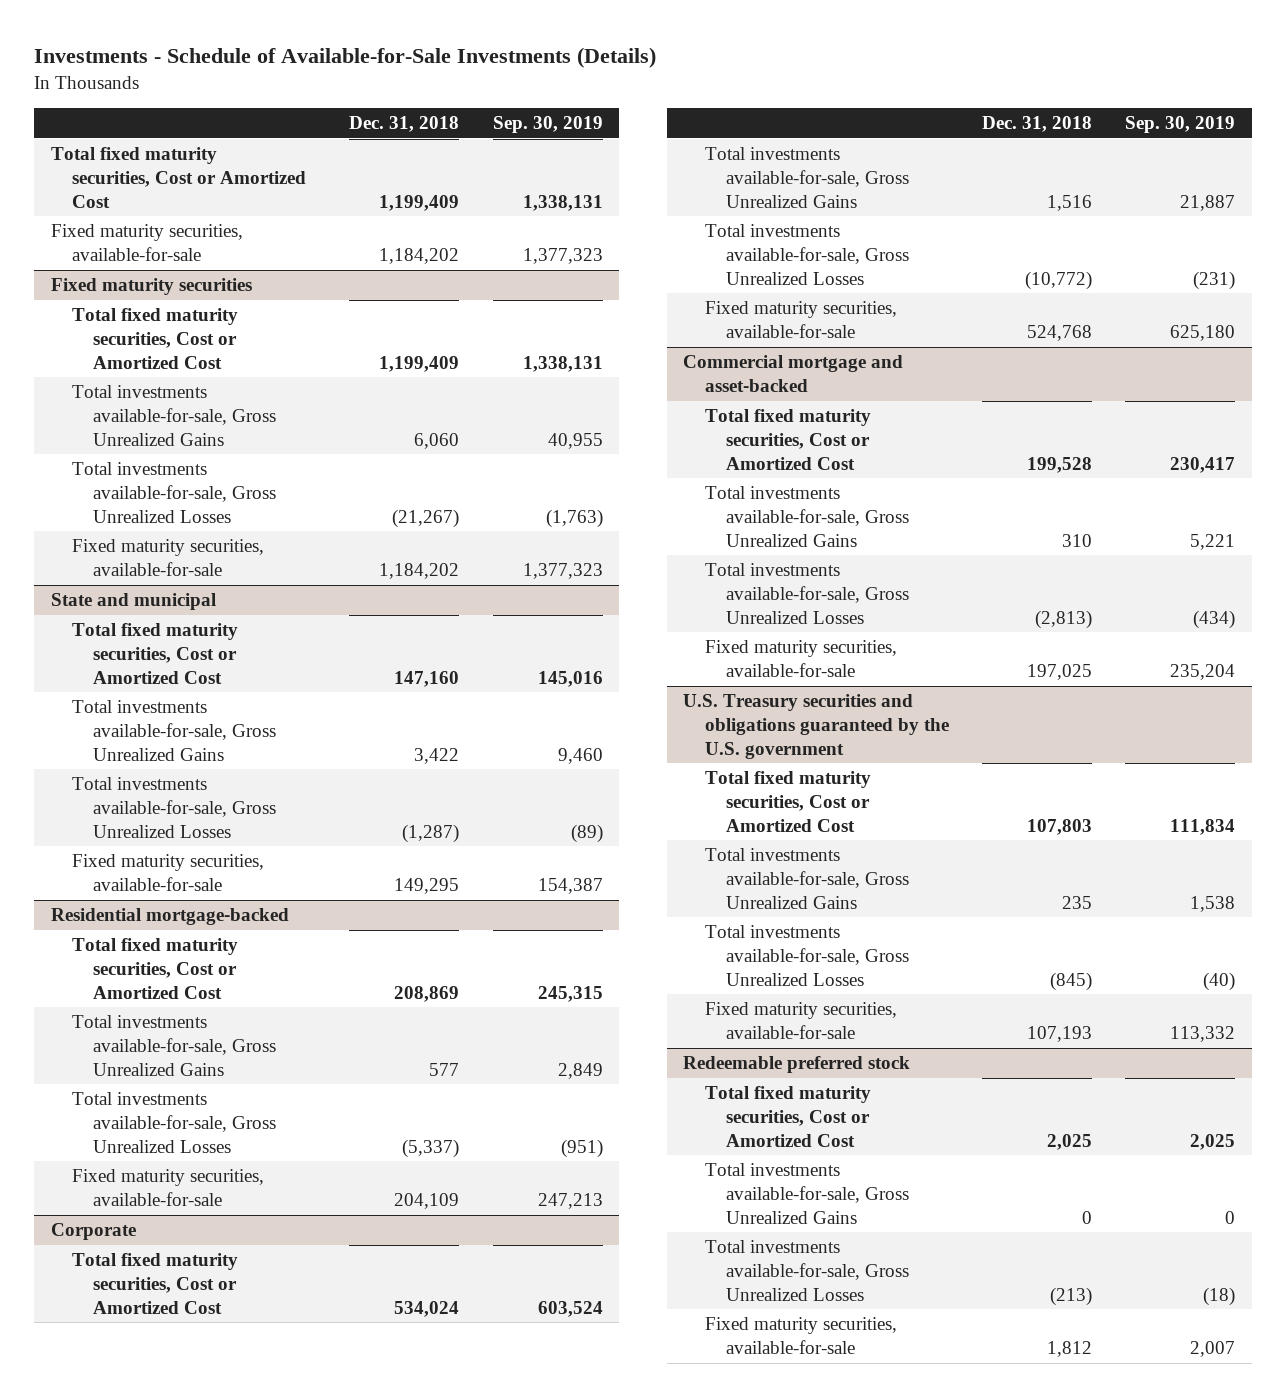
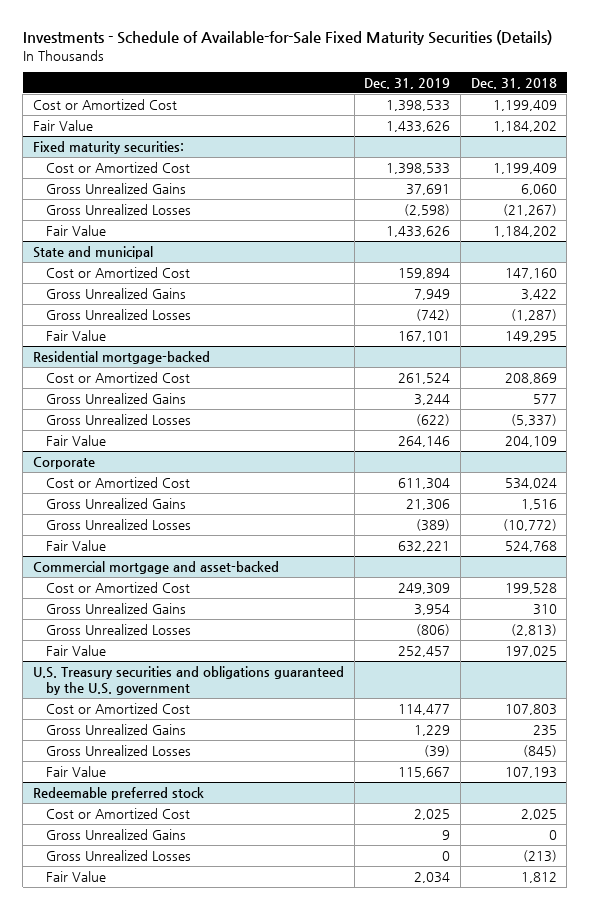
- Investments - Schedule of Available-for-Sale Investments (Details)
+ Investments - Schedule of Available-for-Sale Fixed Maturity Securities (Details)
- | Dec. 31, 2018 | Sep. 30, 2019
+ | Dec. 31, 2019 | Dec. 31, 2018
- Total fixed maturity securities, Cost or Amortized Cost | 1,199,409 | 1,338,131
- Fixed maturity securities, available-for-sale | 1,184,202 | 1,377,323
- Fixed maturity securities
- Total fixed maturity securities, Cost or Amortized Cost | 1,199,409 | 1,338,131
- Total investments available-for-sale, Gross Unrealized Gains | 6,060 | 40,955
- Total investments available-for-sale, Gross Unrealized Losses | (21,267) | (1,763)
- Fixed maturity securities, available-for-sale | 1,184,202 | 1,377,323
+ Cost or Amortized Cost | 1,398,533 | 1,199,409
+ Fair Value | 1,433,626 | 1,184,202
+ Fixed maturity securities:
+ Cost or Amortized Cost | 1,398,533 | 1,199,409
+ Gross Unrealized Gains | 37,691 | 6,060
+ Gross Unrealized Losses | (2,598) | (21,267)
+ Fair Value | 1,433,626 | 1,184,202
@ State and municipal
- Total fixed maturity securities, Cost or Amortized Cost | 147,160 | 145,016
- Total investments available-for-sale, Gross Unrealized Gains | 3,422 | 9,460
- Total investments available-for-sale, Gross Unrealized Losses | (1,287) | (89)
- Fixed maturity securities, available-for-sale | 149,295 | 154,387
+ Cost or Amortized Cost | 159,894 | 147,160
+ Gross Unrealized Gains | 7,949 | 3,422
+ Gross Unrealized Losses | (742) | (1,287)
+ Fair Value | 167,101 | 149,295
@ Residential mortgage-backed
- Total fixed maturity securities, Cost or Amortized Cost | 208,869 | 245,315
- Total investments available-for-sale, Gross Unrealized Gains | 577 | 2,849
- Total investments available-for-sale, Gross Unrealized Losses | (5,337) | (951)
- Fixed maturity securities, available-for-sale | 204,109 | 247,213
+ Cost or Amortized Cost | 261,524 | 208,869
+ Gross Unrealized Gains | 3,244 | 577
+ Gross Unrealized Losses | (622) | (5,337)
+ Fair Value | 264,146 | 204,109
@ Corporate
- Total fixed maturity securities, Cost or Amortized Cost | 534,024 | 603,524
- Total investments available-for-sale, Gross Unrealized Gains | 1,516 | 21,887
- Total investments available-for-sale, Gross Unrealized Losses | (10,772) | (231)
- Fixed maturity securities, available-for-sale | 524,768 | 625,180
+ Cost or Amortized Cost | 611,304 | 534,024
+ Gross Unrealized Gains | 21,306 | 1,516
+ Gross Unrealized Losses | (389) | (10,772)
+ Fair Value | 632,221 | 524,768
@ Commercial mortgage and asset-backed
- Total fixed maturity securities, Cost or Amortized Cost | 199,528 | 230,417
- Total investments available-for-sale, Gross Unrealized Gains | 310 | 5,221
- Total investments available-for-sale, Gross Unrealized Losses | (2,813) | (434)
- Fixed maturity securities, available-for-sale | 197,025 | 235,204
+ Cost or Amortized Cost | 249,309 | 199,528
+ Gross Unrealized Gains | 3,954 | 310
+ Gross Unrealized Losses | (806) | (2,813)
+ Fair Value | 252,457 | 197,025
@ U.S. Treasury securities and obligations guaranteed by the U.S. government
- Total fixed maturity securities, Cost or Amortized Cost | 107,803 | 111,834
- Total investments available-for-sale, Gross Unrealized Gains | 235 | 1,538
- Total investments available-for-sale, Gross Unrealized Losses | (845) | (40)
- Fixed maturity securities, available-for-sale | 107,193 | 113,332
+ Cost or Amortized Cost | 114,477 | 107,803
+ Gross Unrealized Gains | 1,229 | 235
+ Gross Unrealized Losses | (39) | (845)
+ Fair Value | 115,667 | 107,193
@ Redeemable preferred stock
- Total fixed maturity securities, Cost or Amortized Cost | 2,025 | 2,025
- Total investments available-for-sale, Gross Unrealized Gains | 0 | 0
- Total investments available-for-sale, Gross Unrealized Losses | (213) | (18)
- Fixed maturity securities, available-for-sale | 1,812 | 2,007
+ Cost or Amortized Cost | 2,025 | 2,025
+ Gross Unrealized Gains | 9 | 0
+ Gross Unrealized Losses | 0 | (213)
+ Fair Value | 2,034 | 1,812

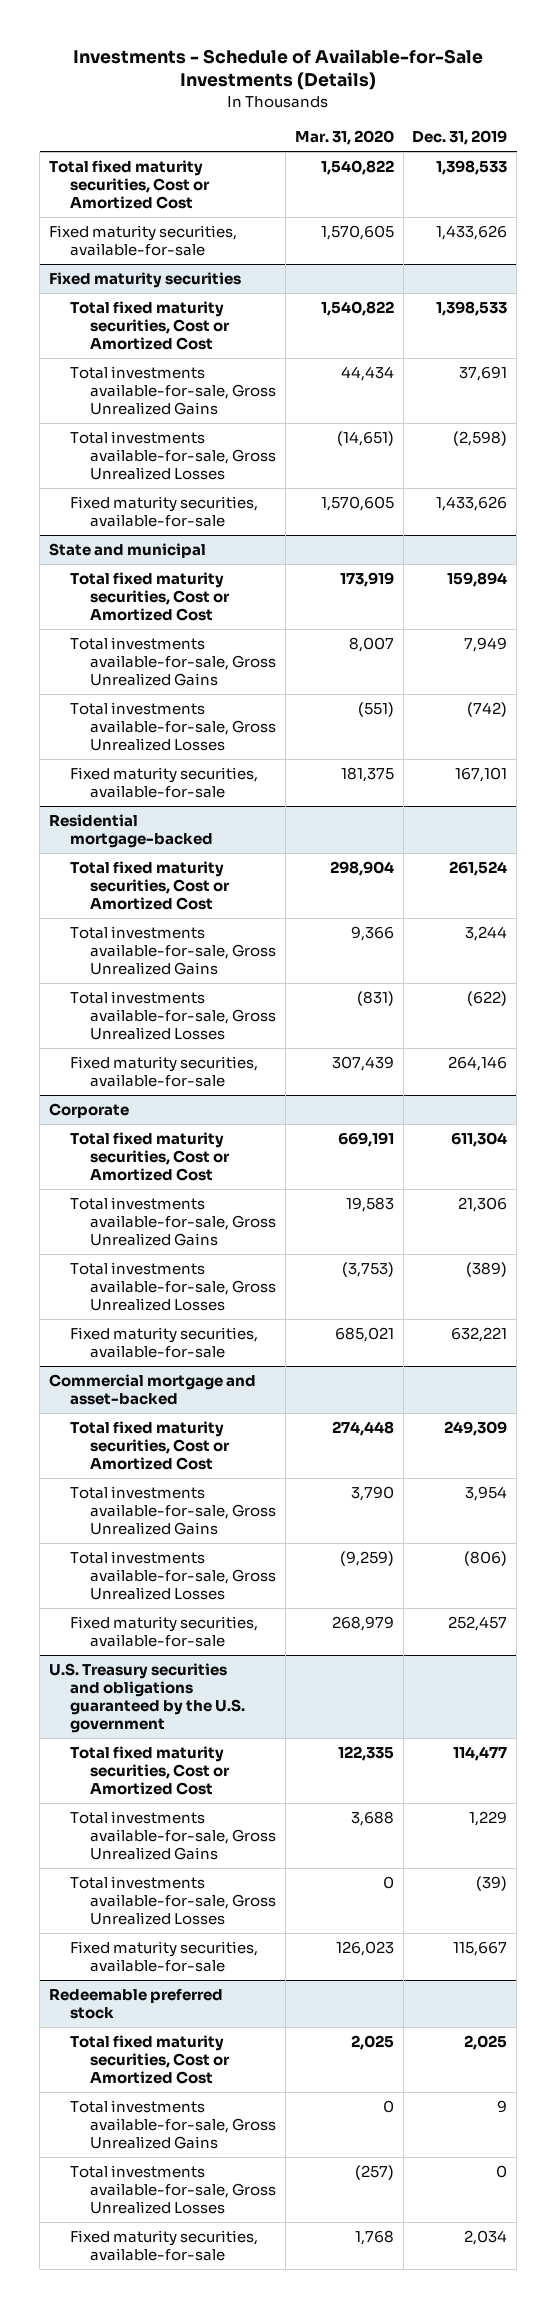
- Investments - Schedule of Available-for-Sale Fixed Maturity Securities (Details)
+ Investments - Schedule of Available-for-Sale Investments (Details)
- | Dec. 31, 2019 | Dec. 31, 2018
+ | Mar. 31, 2020 | Dec. 31, 2019
- Cost or Amortized Cost | 1,398,533 | 1,199,409
- Fair Value | 1,433,626 | 1,184,202
- Fixed maturity securities:
- Cost or Amortized Cost | 1,398,533 | 1,199,409
- Gross Unrealized Gains | 37,691 | 6,060
- Gross Unrealized Losses | (2,598) | (21,267)
- Fair Value | 1,433,626 | 1,184,202
+ Total fixed maturity securities, Cost or Amortized Cost | 1,540,822 | 1,398,533
+ Fixed maturity securities, available-for-sale | 1,570,605 | 1,433,626
+ Fixed maturity securities
+ Total fixed maturity securities, Cost or Amortized Cost | 1,540,822 | 1,398,533
+ Total investments available-for-sale, Gross Unrealized Gains | 44,434 | 37,691
+ Total investments available-for-sale, Gross Unrealized Losses | (14,651) | (2,598)
+ Fixed maturity securities, available-for-sale | 1,570,605 | 1,433,626
@ State and municipal
- Cost or Amortized Cost | 159,894 | 147,160
- Gross Unrealized Gains | 7,949 | 3,422
- Gross Unrealized Losses | (742) | (1,287)
- Fair Value | 167,101 | 149,295
+ Total fixed maturity securities, Cost or Amortized Cost | 173,919 | 159,894
+ Total investments available-for-sale, Gross Unrealized Gains | 8,007 | 7,949
+ Total investments available-for-sale, Gross Unrealized Losses | (551) | (742)
+ Fixed maturity securities, available-for-sale | 181,375 | 167,101
@ Residential mortgage-backed
- Cost or Amortized Cost | 261,524 | 208,869
- Gross Unrealized Gains | 3,244 | 577
- Gross Unrealized Losses | (622) | (5,337)
- Fair Value | 264,146 | 204,109
+ Total fixed maturity securities, Cost or Amortized Cost | 298,904 | 261,524
+ Total investments available-for-sale, Gross Unrealized Gains | 9,366 | 3,244
+ Total investments available-for-sale, Gross Unrealized Losses | (831) | (622)
+ Fixed maturity securities, available-for-sale | 307,439 | 264,146
@ Corporate
- Cost or Amortized Cost | 611,304 | 534,024
- Gross Unrealized Gains | 21,306 | 1,516
- Gross Unrealized Losses | (389) | (10,772)
- Fair Value | 632,221 | 524,768
+ Total fixed maturity securities, Cost or Amortized Cost | 669,191 | 611,304
+ Total investments available-for-sale, Gross Unrealized Gains | 19,583 | 21,306
+ Total investments available-for-sale, Gross Unrealized Losses | (3,753) | (389)
+ Fixed maturity securities, available-for-sale | 685,021 | 632,221
@ Commercial mortgage and asset-backed
- Cost or Amortized Cost | 249,309 | 199,528
- Gross Unrealized Gains | 3,954 | 310
- Gross Unrealized Losses | (806) | (2,813)
- Fair Value | 252,457 | 197,025
+ Total fixed maturity securities, Cost or Amortized Cost | 274,448 | 249,309
+ Total investments available-for-sale, Gross Unrealized Gains | 3,790 | 3,954
+ Total investments available-for-sale, Gross Unrealized Losses | (9,259) | (806)
+ Fixed maturity securities, available-for-sale | 268,979 | 252,457
@ U.S. Treasury securities and obligations guaranteed by the U.S. government
- Cost or Amortized Cost | 114,477 | 107,803
- Gross Unrealized Gains | 1,229 | 235
- Gross Unrealized Losses | (39) | (845)
- Fair Value | 115,667 | 107,193
+ Total fixed maturity securities, Cost or Amortized Cost | 122,335 | 114,477
+ Total investments available-for-sale, Gross Unrealized Gains | 3,688 | 1,229
+ Total investments available-for-sale, Gross Unrealized Losses | 0 | (39)
+ Fixed maturity securities, available-for-sale | 126,023 | 115,667
@ Redeemable preferred stock
- Cost or Amortized Cost | 2,025 | 2,025
- Gross Unrealized Gains | 9 | 0
- Gross Unrealized Losses | 0 | (213)
- Fair Value | 2,034 | 1,812
+ Total fixed maturity securities, Cost or Amortized Cost | 2,025 | 2,025
+ Total investments available-for-sale, Gross Unrealized Gains | 0 | 9
+ Total investments available-for-sale, Gross Unrealized Losses | (257) | 0
+ Fixed maturity securities, available-for-sale | 1,768 | 2,034

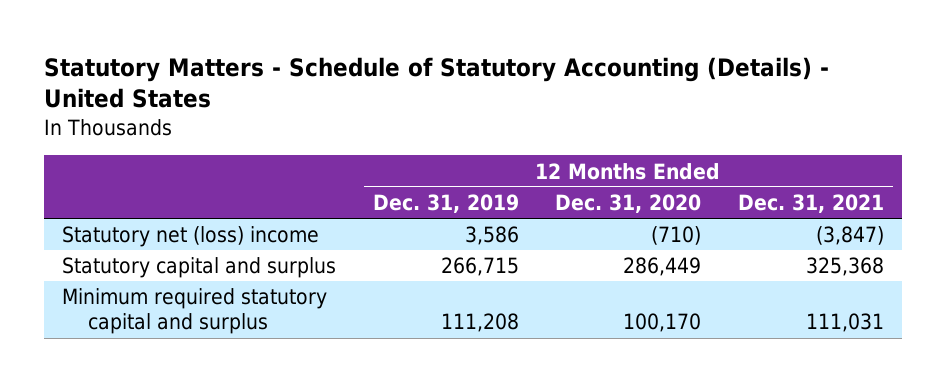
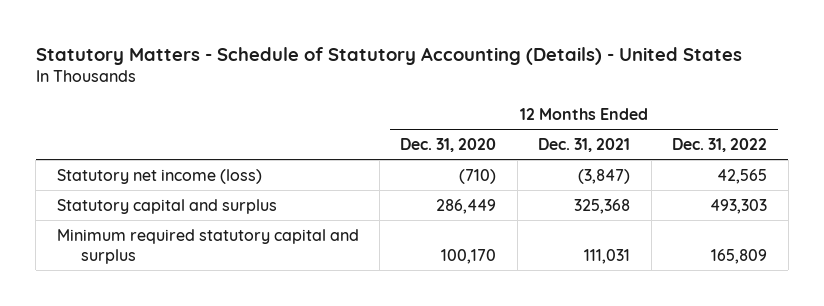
- | 12 Months Ended Dec. 31, 2019 | 12 Months Ended Dec. 31, 2020 | 12 Months Ended Dec. 31, 2021
+ | 12 Months Ended Dec. 31, 2020 | 12 Months Ended Dec. 31, 2021 | 12 Months Ended Dec. 31, 2022
- Statutory net (loss) income | 3,586 | (710) | (3,847)
+ Statutory net income (loss) | (710) | (3,847) | 42,565

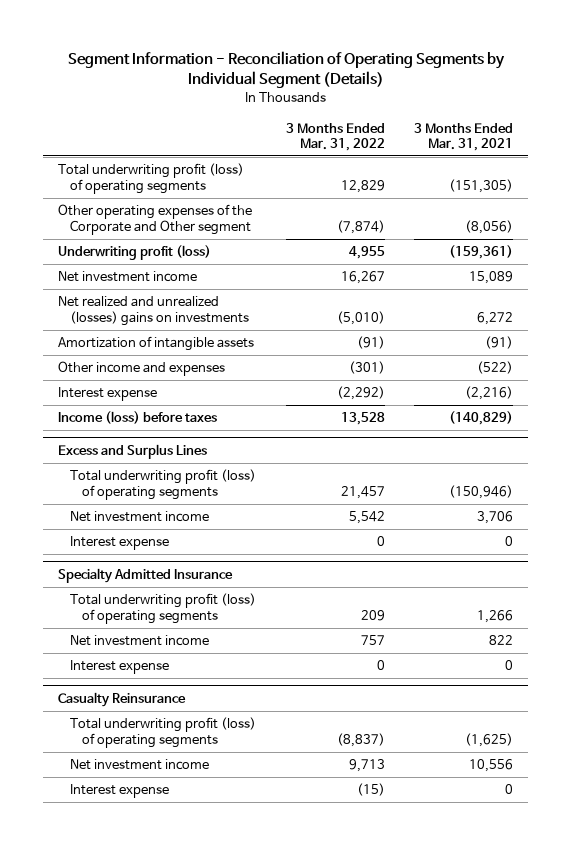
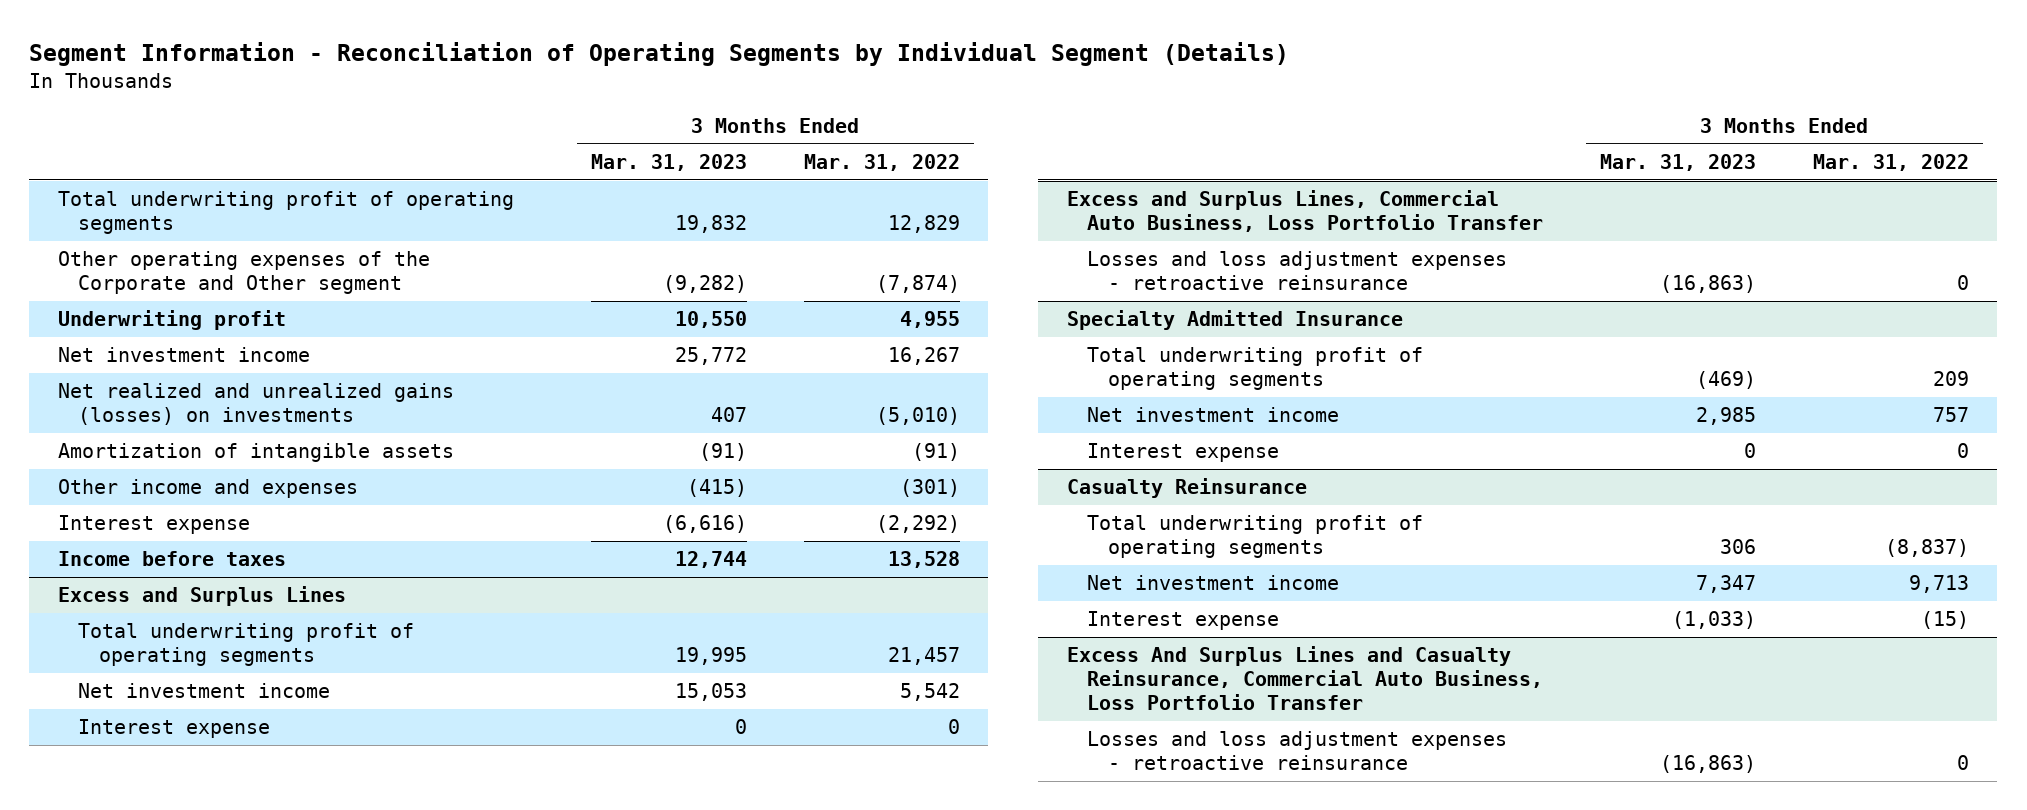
- | 3 Months Ended Mar. 31, 2022 | 3 Months Ended Mar. 31, 2021
+ | 3 Months Ended Mar. 31, 2023 | 3 Months Ended Mar. 31, 2022
- Total underwriting profit (loss) of operating segments | 12,829 | (151,305)
+ Total underwriting profit of operating segments | 19,832 | 12,829
- Underwriting profit (loss) | 4,955 | (159,361)
+ Underwriting profit | 10,550 | 4,955
- Net realized and unrealized (losses) gains on investments | (5,010) | 6,272
+ Net realized and unrealized gains (losses) on investments | 407 | (5,010)
- Income (loss) before taxes | 13,528 | (140,829)
+ Income before taxes | 12,744 | 13,528
@ Excess and Surplus Lines
- Total underwriting profit (loss) of operating segments | 21,457 | (150,946)
+ Total underwriting profit of operating segments | 19,995 | 21,457
+ Excess and Surplus Lines, Commercial Auto Business, Loss Portfolio Transfer
+ Losses and loss adjustment expenses - retroactive reinsurance | (16,863) | 0
@ Specialty Admitted Insurance
- Total underwriting profit (loss) of operating segments | 209 | 1,266
+ Total underwriting profit of operating segments | (469) | 209
@ Casualty Reinsurance
- Total underwriting profit (loss) of operating segments | (8,837) | (1,625)
+ Total underwriting profit of operating segments | 306 | (8,837)
+ Excess And Surplus Lines and Casualty Reinsurance, Commercial Auto Business, Loss Portfolio Transfer
+ Losses and loss adjustment expenses - retroactive reinsurance | (16,863) | 0

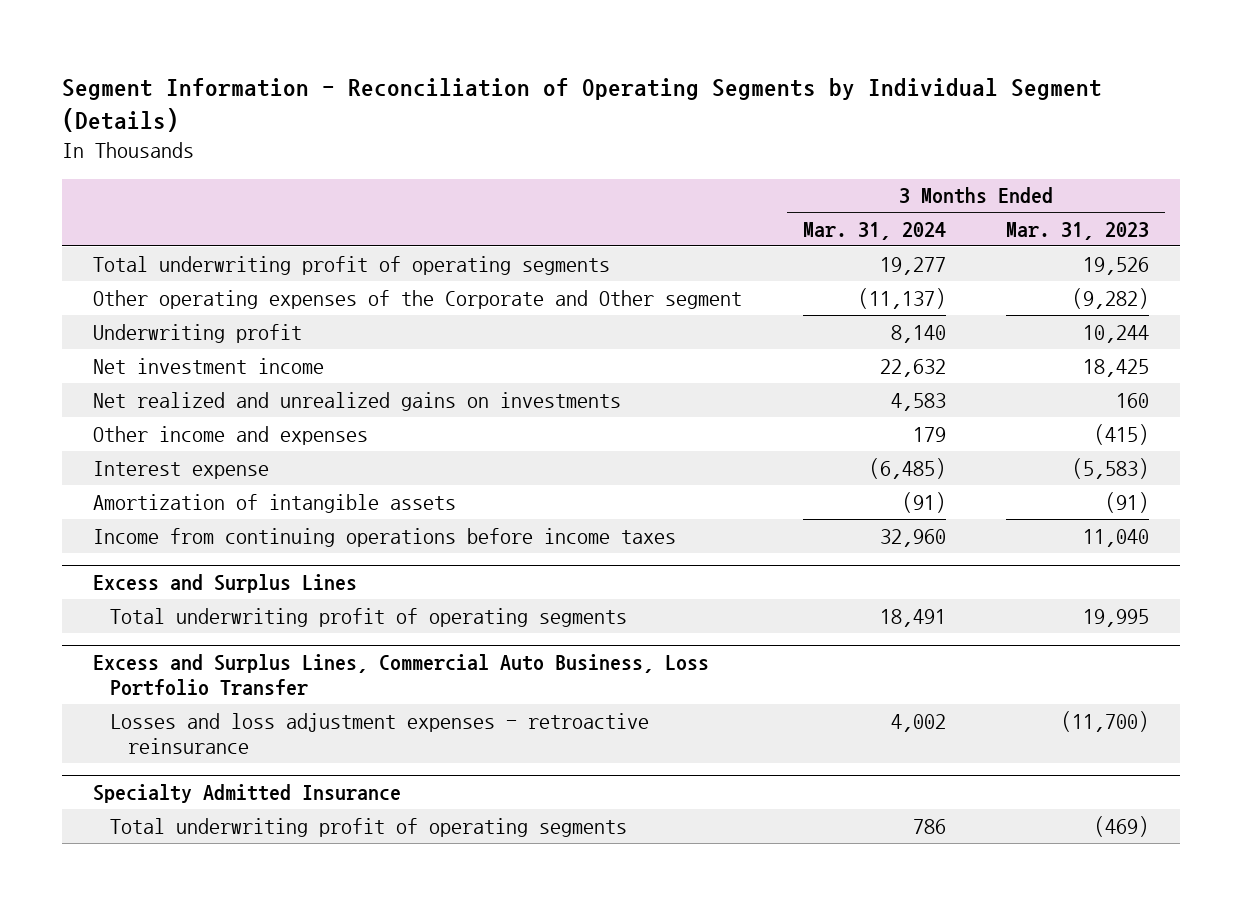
- | 3 Months Ended Mar. 31, 2023 | 3 Months Ended Mar. 31, 2022
+ | 3 Months Ended Mar. 31, 2024 | 3 Months Ended Mar. 31, 2023
- Total underwriting profit of operating segments | 19,832 | 12,829
+ Total underwriting profit of operating segments | 19,277 | 19,526
- Underwriting profit | 10,550 | 4,955
- Net investment income | 25,772 | 16,267
- Net realized and unrealized gains (losses) on investments | 407 | (5,010)
+ Underwriting profit | 8,140 | 10,244
+ Net investment income | 22,632 | 18,425
+ Net realized and unrealized gains on investments | 4,583 | 160
- Interest expense | (6,616) | (2,292)
- Income before taxes | 12,744 | 13,528
+ Interest expense | (6,485) | (5,583)
moved down: Amortization of intangible assets | (91) | (91)
+ Income from continuing operations before income taxes | 32,960 | 11,040
@ Excess and Surplus Lines
- Net investment income | 15,053 | 5,542
- Interest expense | 0 | 0
@ Excess and Surplus Lines, Commercial Auto Business, Loss Portfolio Transfer
- Losses and loss adjustment expenses - retroactive reinsurance | (16,863) | 0
+ Losses and loss adjustment expenses - retroactive reinsurance | 4,002 | (11,700)
@ Specialty Admitted Insurance
- Net investment income | 2,985 | 757
- Interest expense | 0 | 0
- Casualty Reinsurance
- Total underwriting profit of operating segments | 306 | (8,837)
- Net investment income | 7,347 | 9,713
- Interest expense | (1,033) | (15)
- Excess And Surplus Lines and Casualty Reinsurance, Commercial Auto Business, Loss Portfolio Transfer
- Losses and loss adjustment expenses - retroactive reinsurance | (16,863) | 0

